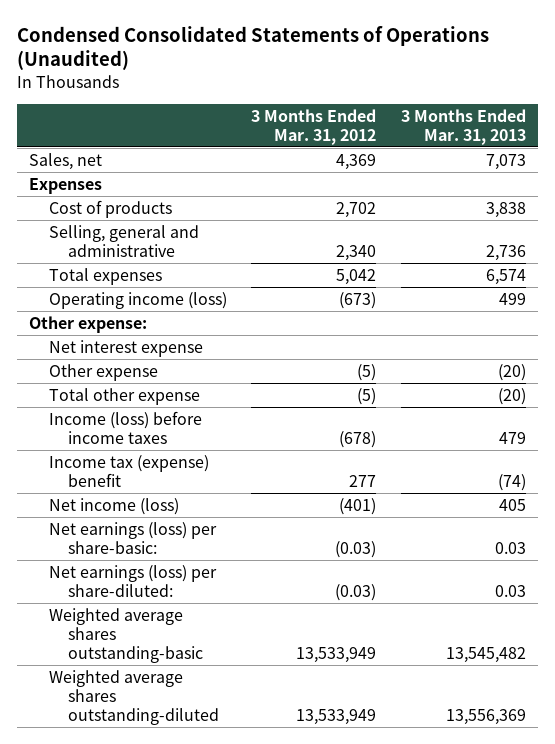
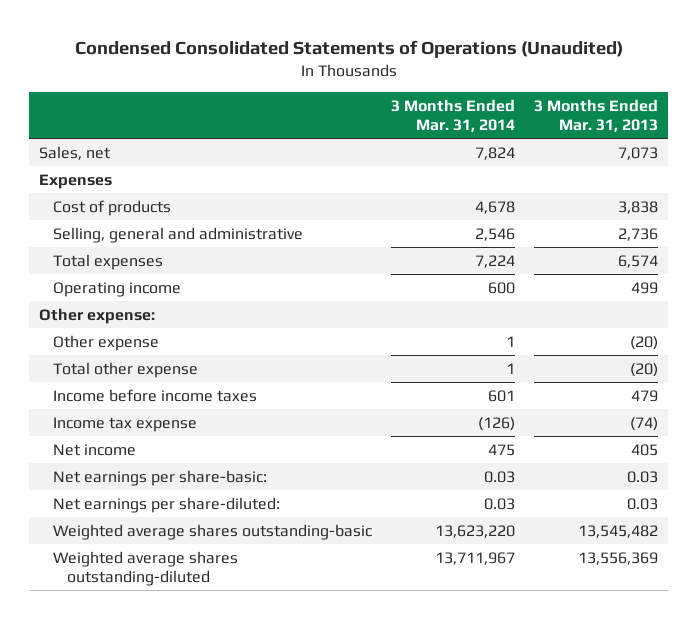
- | 3 Months Ended Mar. 31, 2012 | 3 Months Ended Mar. 31, 2013
+ | 3 Months Ended Mar. 31, 2014 | 3 Months Ended Mar. 31, 2013
- Operating income (loss) | (673) | 499
+ Operating income | 600 | 499
- Net interest expense
- Income (loss) before income taxes | (678) | 479
- Income tax (expense) benefit | 277 | (74)
- Net income (loss) | (401) | 405
- Net earnings (loss) per share-basic: | (0.03) | 0.03
- Net earnings (loss) per share-diluted: | (0.03) | 0.03
+ Income before income taxes | 601 | 479
+ Income tax expense | (126) | (74)
+ Net income | 475 | 405
+ Net earnings per share-basic: | 0.03 | 0.03
+ Net earnings per share-diluted: | 0.03 | 0.03

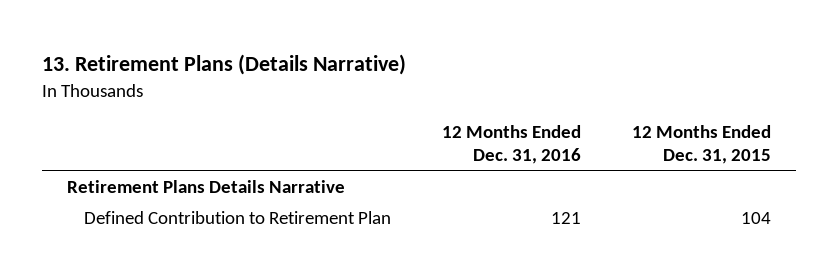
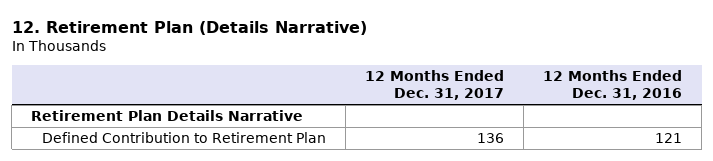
- 13. Retirement Plans (Details Narrative)
+ 12. Retirement Plan (Details Narrative)
- | 12 Months Ended Dec. 31, 2016 | 12 Months Ended Dec. 31, 2015
+ | 12 Months Ended Dec. 31, 2017 | 12 Months Ended Dec. 31, 2016
- Retirement Plans Details Narrative
+ Retirement Plan Details Narrative

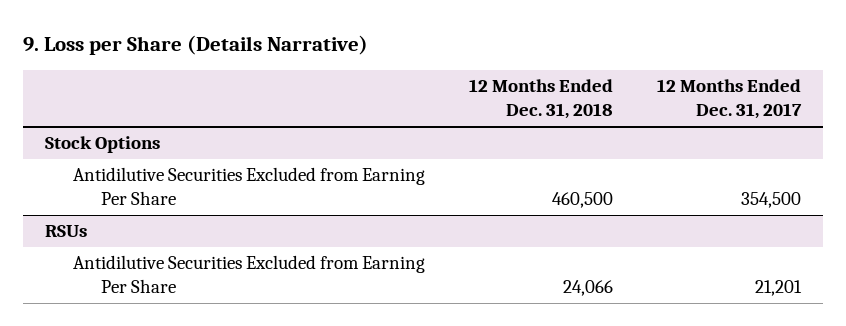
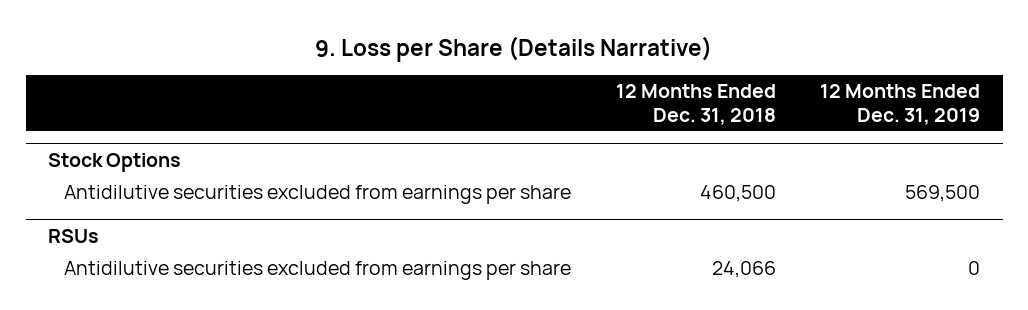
- | 12 Months Ended Dec. 31, 2018 | 12 Months Ended Dec. 31, 2017
+ | 12 Months Ended Dec. 31, 2018 | 12 Months Ended Dec. 31, 2019
@ Stock Options
- Antidilutive Securities Excluded from Earning Per Share | 460,500 | 354,500
+ Antidilutive securities excluded from earnings per share | 460,500 | 569,500
@ RSUs
- Antidilutive Securities Excluded from Earning Per Share | 24,066 | 21,201
+ Antidilutive securities excluded from earnings per share | 24,066 | 0

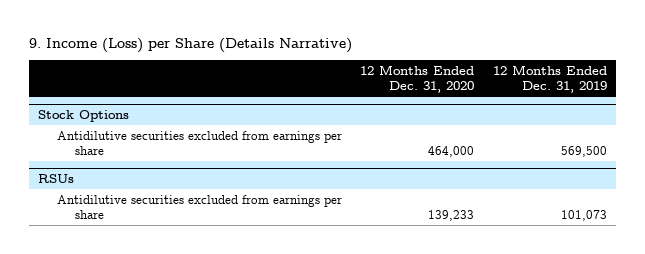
- 9. Loss per Share (Details Narrative)
+ 9. Income (Loss) per Share (Details Narrative)
- | 12 Months Ended Dec. 31, 2018 | 12 Months Ended Dec. 31, 2019
+ | 12 Months Ended Dec. 31, 2020 | 12 Months Ended Dec. 31, 2019
@ RSUs
- Antidilutive securities excluded from earnings per share | 24,066 | 0
+ Antidilutive securities excluded from earnings per share | 139,233 | 101,073

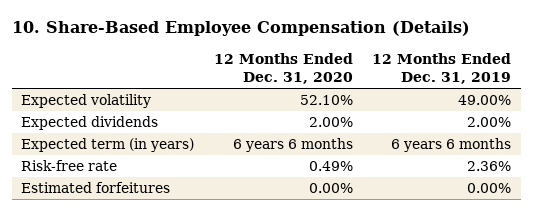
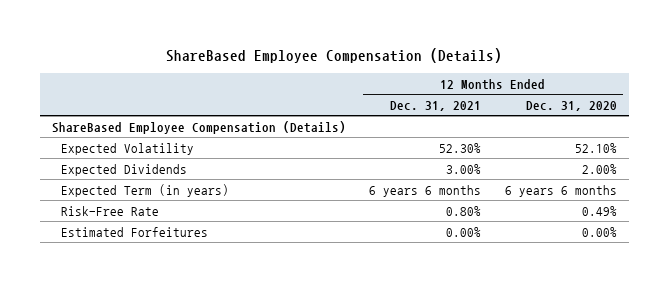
- 10. Share-Based Employee Compensation (Details)
+ ShareBased Employee Compensation (Details)
- | 12 Months Ended Dec. 31, 2020 | 12 Months Ended Dec. 31, 2019
+ | 12 Months Ended Dec. 31, 2021 | 12 Months Ended Dec. 31, 2020
- Expected volatility | 52.10% | 49.00%
- Expected dividends | 2.00% | 2.00%
- Expected term (in years) | 6 years 6 months | 6 years 6 months
- Risk-free rate | 0.49% | 2.36%
- Estimated forfeitures | 0.00% | 0.00%
+ ShareBased Employee Compensation (Details)
+ Expected Volatility | 52.30% | 52.10%
+ Expected Dividends | 3.00% | 2.00%
+ Expected Term (in years) | 6 years 6 months | 6 years 6 months
+ Risk-Free Rate | 0.80% | 0.49%
+ Estimated Forfeitures | 0.00% | 0.00%

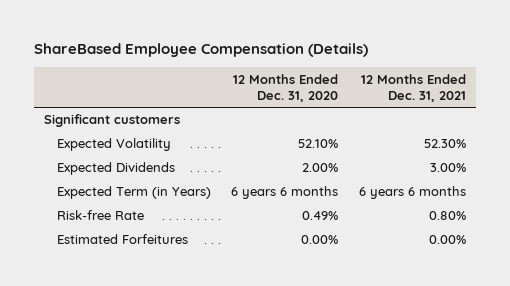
- | 12 Months Ended Dec. 31, 2021 | 12 Months Ended Dec. 31, 2020
+ | 12 Months Ended Dec. 31, 2020 | 12 Months Ended Dec. 31, 2021
- ShareBased Employee Compensation (Details)
+ Significant customers
- Expected Term (in years) | 6 years 6 months | 6 years 6 months
- Risk-Free Rate | 0.80% | 0.49%
+ Expected Term (in Years) | 6 years 6 months | 6 years 6 months
+ Risk-free Rate | 0.49% | 0.80%

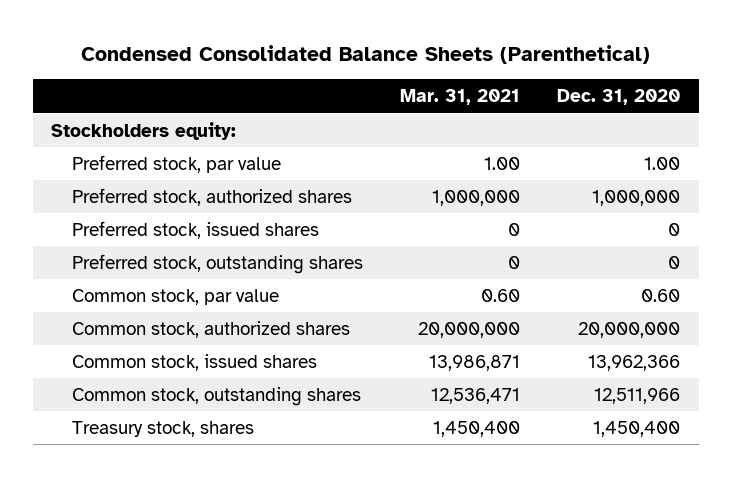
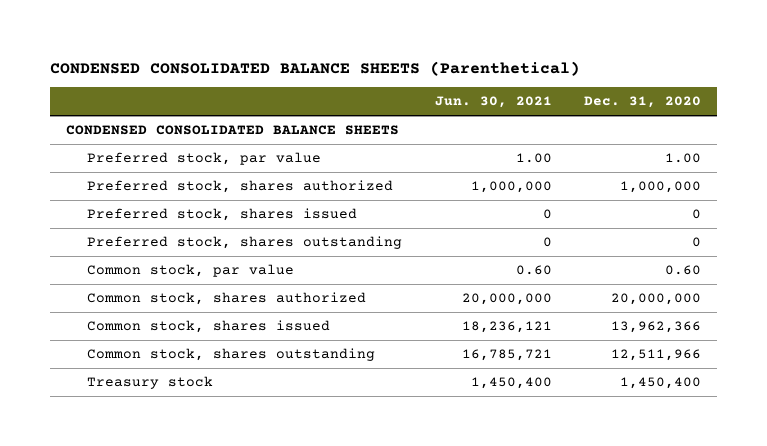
- Condensed Consolidated Balance Sheets (Parenthetical)
+ CONDENSED CONSOLIDATED BALANCE SHEETS (Parenthetical)
- | Mar. 31, 2021 | Dec. 31, 2020
+ | Jun. 30, 2021 | Dec. 31, 2020
- Stockholders equity:
+ CONDENSED CONSOLIDATED BALANCE SHEETS
- Preferred stock, authorized shares | 1,000,000 | 1,000,000
- Preferred stock, issued shares | 0 | 0
- Preferred stock, outstanding shares | 0 | 0
+ Preferred stock, shares authorized | 1,000,000 | 1,000,000
+ Preferred stock, shares issued | 0 | 0
+ Preferred stock, shares outstanding | 0 | 0
- Common stock, authorized shares | 20,000,000 | 20,000,000
- Common stock, issued shares | 13,986,871 | 13,962,366
- Common stock, outstanding shares | 12,536,471 | 12,511,966
- Treasury stock, shares | 1,450,400 | 1,450,400
+ Common stock, shares authorized | 20,000,000 | 20,000,000
+ Common stock, shares issued | 18,236,121 | 13,962,366
+ Common stock, shares outstanding | 16,785,721 | 12,511,966
+ Treasury stock | 1,450,400 | 1,450,400

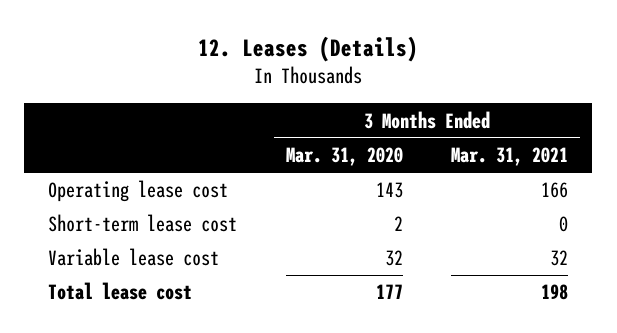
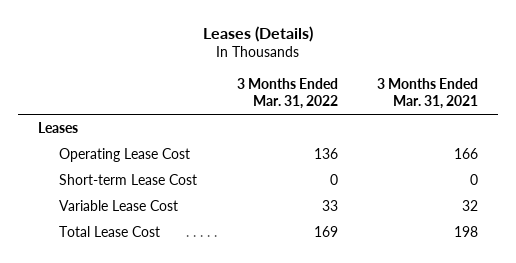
- 12. Leases (Details)
+ Leases (Details)
- | 3 Months Ended Mar. 31, 2020 | 3 Months Ended Mar. 31, 2021
+ | 3 Months Ended Mar. 31, 2022 | 3 Months Ended Mar. 31, 2021
- Operating lease cost | 143 | 166
- Short-term lease cost | 2 | 0
- Variable lease cost | 32 | 32
- Total lease cost | 177 | 198
+ Leases
+ Operating Lease Cost | 136 | 166
+ Short-term Lease Cost | 0 | 0
+ Variable Lease Cost | 33 | 32
+ Total Lease Cost | 169 | 198

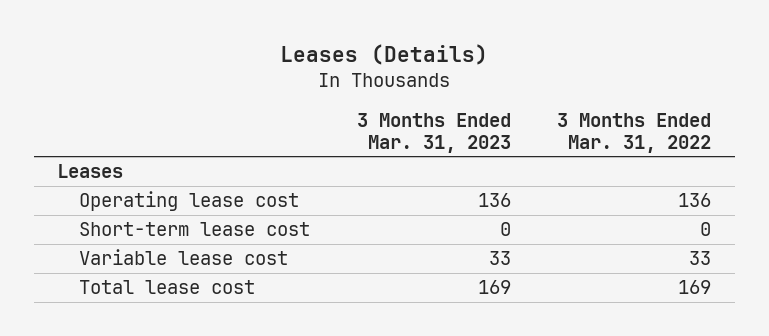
- | 3 Months Ended Mar. 31, 2022 | 3 Months Ended Mar. 31, 2021
+ | 3 Months Ended Mar. 31, 2023 | 3 Months Ended Mar. 31, 2022
- Operating Lease Cost | 136 | 166
- Short-term Lease Cost | 0 | 0
- Variable Lease Cost | 33 | 32
- Total Lease Cost | 169 | 198
+ Operating lease cost | 136 | 136
+ Short-term lease cost | 0 | 0
+ Variable lease cost | 33 | 33
+ Total lease cost | 169 | 169

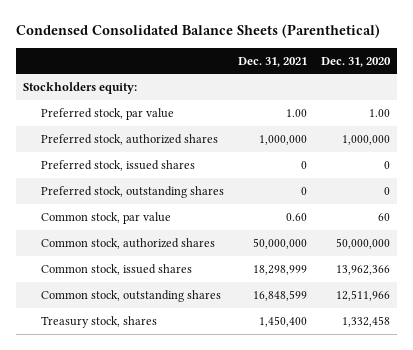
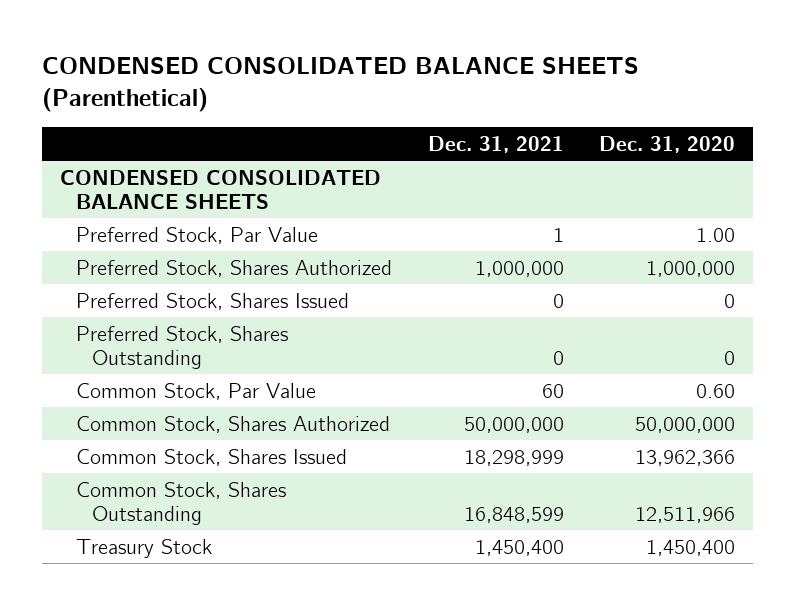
- Condensed Consolidated Balance Sheets (Parenthetical)
+ CONDENSED CONSOLIDATED BALANCE SHEETS (Parenthetical)
- Stockholders equity:
- Preferred stock, par value | 1.00 | 1.00
- Preferred stock, authorized shares | 1,000,000 | 1,000,000
- Preferred stock, issued shares | 0 | 0
- Preferred stock, outstanding shares | 0 | 0
- Common stock, par value | 0.60 | 60
- Common stock, authorized shares | 50,000,000 | 50,000,000
- Common stock, issued shares | 18,298,999 | 13,962,366
- Common stock, outstanding shares | 16,848,599 | 12,511,966
- Treasury stock, shares | 1,450,400 | 1,332,458
+ CONDENSED CONSOLIDATED BALANCE SHEETS
+ Preferred Stock, Par Value | 1 | 1.00
+ Preferred Stock, Shares Authorized | 1,000,000 | 1,000,000
+ Preferred Stock, Shares Issued | 0 | 0
+ Preferred Stock, Shares Outstanding | 0 | 0
+ Common Stock, Par Value | 60 | 0.60
+ Common Stock, Shares Authorized | 50,000,000 | 50,000,000
+ Common Stock, Shares Issued | 18,298,999 | 13,962,366
+ Common Stock, Shares Outstanding | 16,848,599 | 12,511,966
+ Treasury Stock | 1,450,400 | 1,450,400

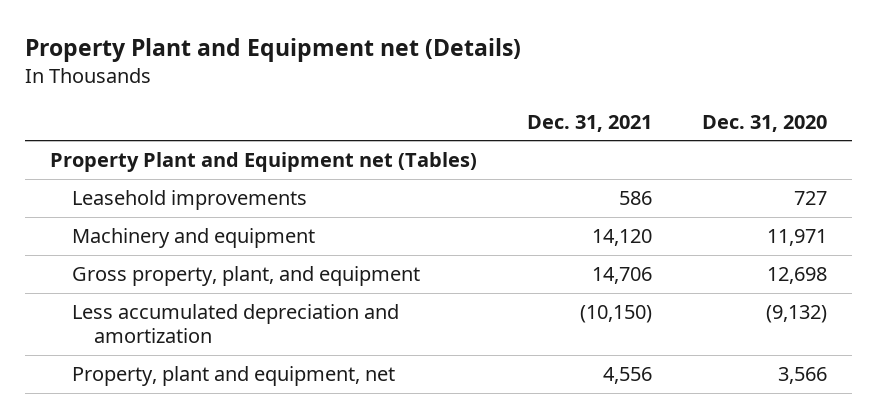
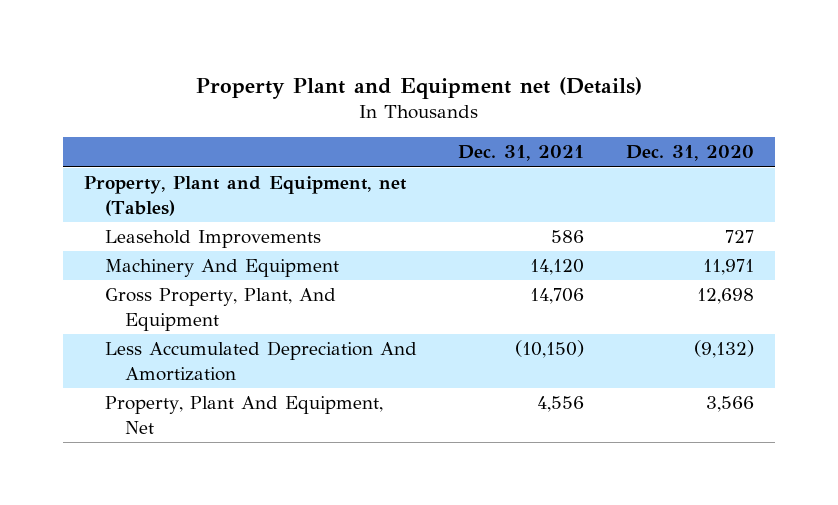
- Property Plant and Equipment net (Tables)
- Leasehold improvements | 586 | 727
- Machinery and equipment | 14,120 | 11,971
- Gross property, plant, and equipment | 14,706 | 12,698
- Less accumulated depreciation and amortization | (10,150) | (9,132)
- Property, plant and equipment, net | 4,556 | 3,566
+ Property, Plant and Equipment, net (Tables)
+ Leasehold Improvements | 586 | 727
+ Machinery And Equipment | 14,120 | 11,971
+ Gross Property, Plant, And Equipment | 14,706 | 12,698
+ Less Accumulated Depreciation And Amortization | (10,150) | (9,132)
+ Property, Plant And Equipment, Net | 4,556 | 3,566

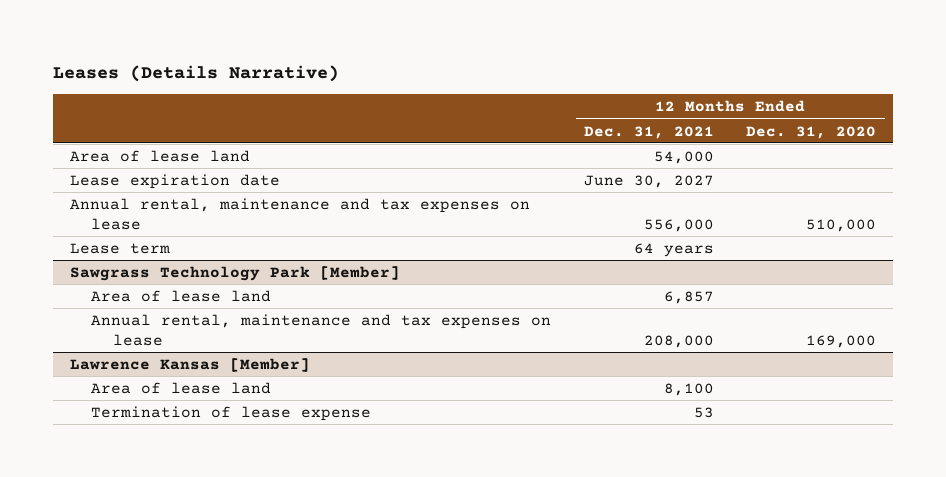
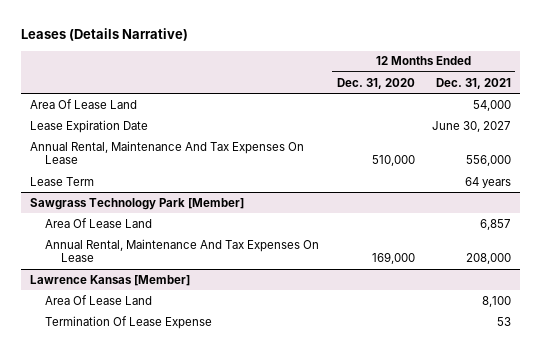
- | 12 Months Ended Dec. 31, 2021 | 12 Months Ended Dec. 31, 2020
+ | 12 Months Ended Dec. 31, 2020 | 12 Months Ended Dec. 31, 2021
- Area of lease land | 54,000 |
- Lease expiration date | June 30, 2027 |
- Annual rental, maintenance and tax expenses on lease | 556,000 | 510,000
- Lease term | 64 years |
+ Area Of Lease Land | | 54,000
+ Lease Expiration Date | | June 30, 2027
+ Annual Rental, Maintenance And Tax Expenses On Lease | 510,000 | 556,000
+ Lease Term | | 64 years
@ Sawgrass Technology Park [Member]
- Area of lease land | 6,857 |
- Annual rental, maintenance and tax expenses on lease | 208,000 | 169,000
+ Area Of Lease Land | | 6,857
+ Annual Rental, Maintenance And Tax Expenses On Lease | 169,000 | 208,000
@ Lawrence Kansas [Member]
- Area of lease land | 8,100 |
- Termination of lease expense | 53 |
+ Area Of Lease Land | | 8,100
+ Termination Of Lease Expense | | 53

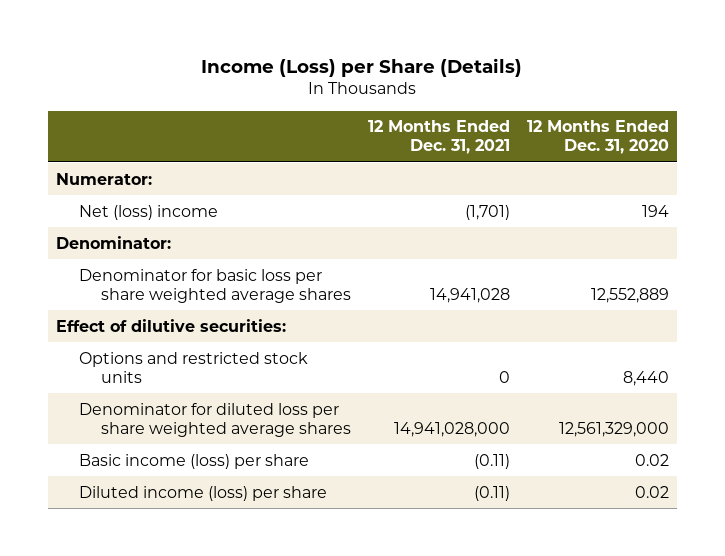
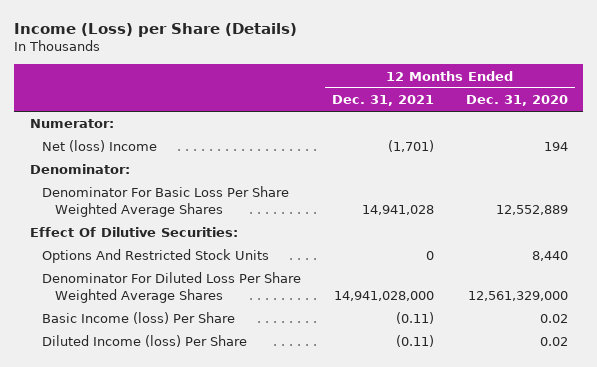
- Net (loss) income | (1,701) | 194
+ Net (loss) Income | (1,701) | 194
- Denominator for basic loss per share weighted average shares | 14,941,028 | 12,552,889
- Effect of dilutive securities:
- Options and restricted stock units | 0 | 8,440
- Denominator for diluted loss per share weighted average shares | 14,941,028,000 | 12,561,329,000
- Basic income (loss) per share | (0.11) | 0.02
- Diluted income (loss) per share | (0.11) | 0.02
+ Denominator For Basic Loss Per Share Weighted Average Shares | 14,941,028 | 12,552,889
+ Effect Of Dilutive Securities:
+ Options And Restricted Stock Units | 0 | 8,440
+ Denominator For Diluted Loss Per Share Weighted Average Shares | 14,941,028,000 | 12,561,329,000
+ Basic Income (loss) Per Share | (0.11) | 0.02
+ Diluted Income (loss) Per Share | (0.11) | 0.02

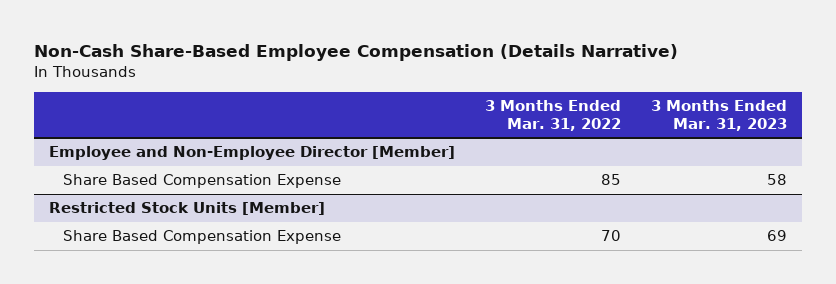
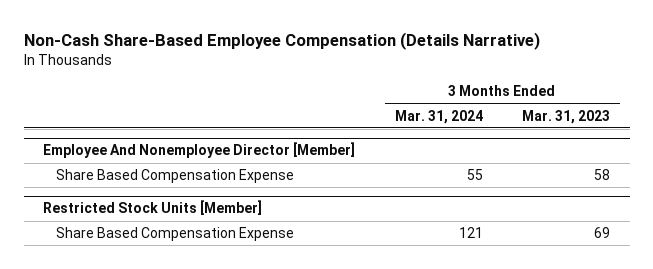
- | 3 Months Ended Mar. 31, 2022 | 3 Months Ended Mar. 31, 2023
+ | 3 Months Ended Mar. 31, 2024 | 3 Months Ended Mar. 31, 2023
- Employee and Non-Employee Director [Member]
+ Employee And Nonemployee Director [Member]

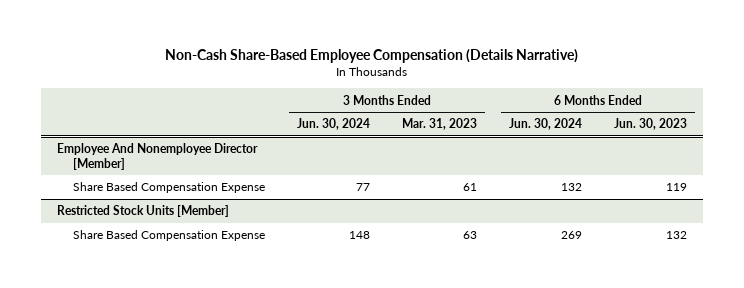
- | 3 Months Ended Mar. 31, 2024 | 3 Months Ended Mar. 31, 2023
+ | 3 Months Ended Jun. 30, 2024 | 3 Months Ended Mar. 31, 2023 | 6 Months Ended Jun. 30, 2024 | 6 Months Ended Jun. 30, 2023
@ Employee And Nonemployee Director [Member]
- Share Based Compensation Expense | 55 | 58
+ Share Based Compensation Expense | 77 | 61 | 132 | 119
@ Restricted Stock Units [Member]
- Share Based Compensation Expense | 121 | 69
+ Share Based Compensation Expense | 148 | 63 | 269 | 132

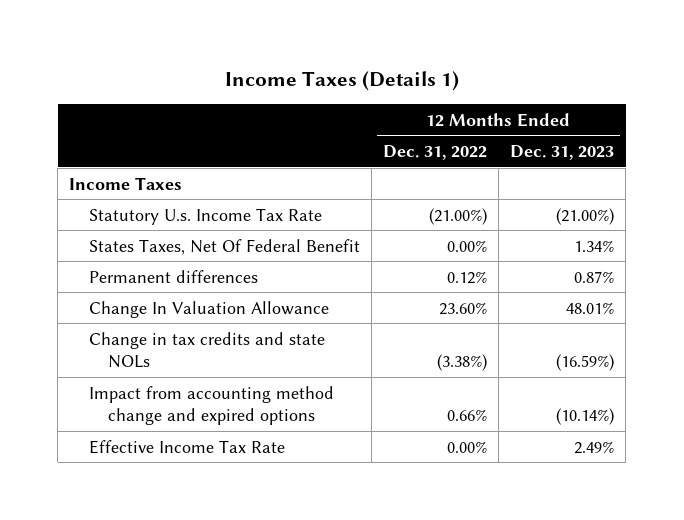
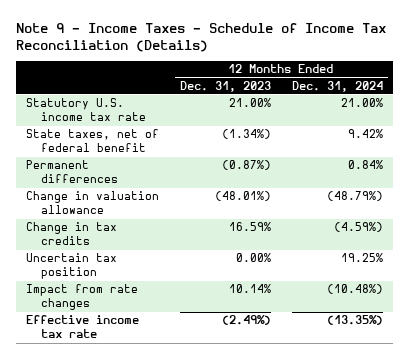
- Income Taxes (Details 1)
+ Note 9 - Income Taxes - Schedule of Income Tax Reconciliation (Details)
- | 12 Months Ended Dec. 31, 2022 | 12 Months Ended Dec. 31, 2023
+ | 12 Months Ended Dec. 31, 2023 | 12 Months Ended Dec. 31, 2024
- Income Taxes
- Statutory U.s. Income Tax Rate | (21.00%) | (21.00%)
- States Taxes, Net Of Federal Benefit | 0.00% | 1.34%
- Permanent differences | 0.12% | 0.87%
- Change In Valuation Allowance | 23.60% | 48.01%
- Change in tax credits and state NOLs | (3.38%) | (16.59%)
- Impact from accounting method change and expired options | 0.66% | (10.14%)
- Effective Income Tax Rate | 0.00% | 2.49%
+ Statutory U.S. income tax rate | 21.00% | 21.00%
+ State taxes, net of federal benefit | (1.34%) | 9.42%
+ Permanent differences | (0.87%) | 0.84%
+ Change in valuation allowance | (48.01%) | (48.79%)
+ Change in tax credits | 16.59% | (4.59%)
+ Uncertain tax position | 0.00% | 19.25%
+ Impact from rate changes | 10.14% | (10.48%)
+ Effective income tax rate | (2.49%) | (13.35%)

